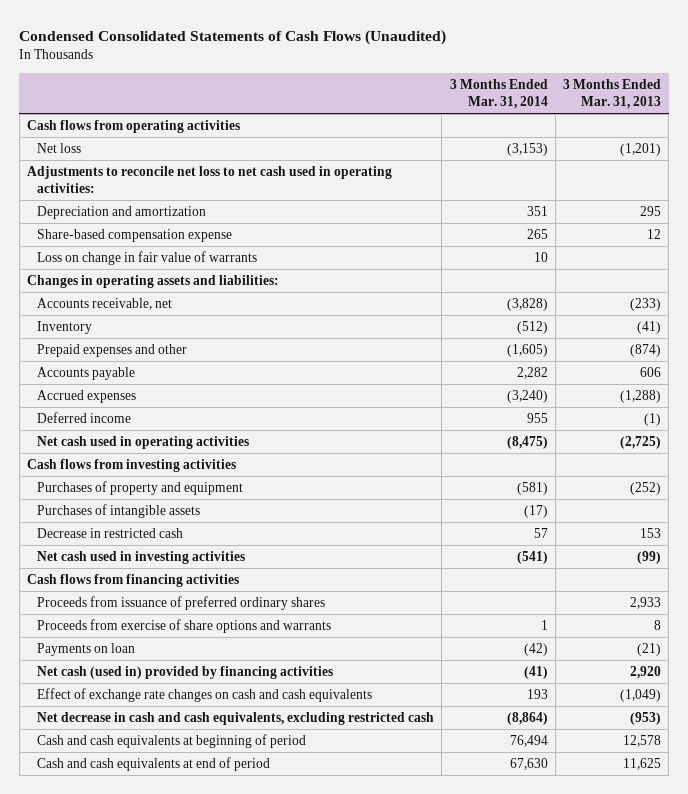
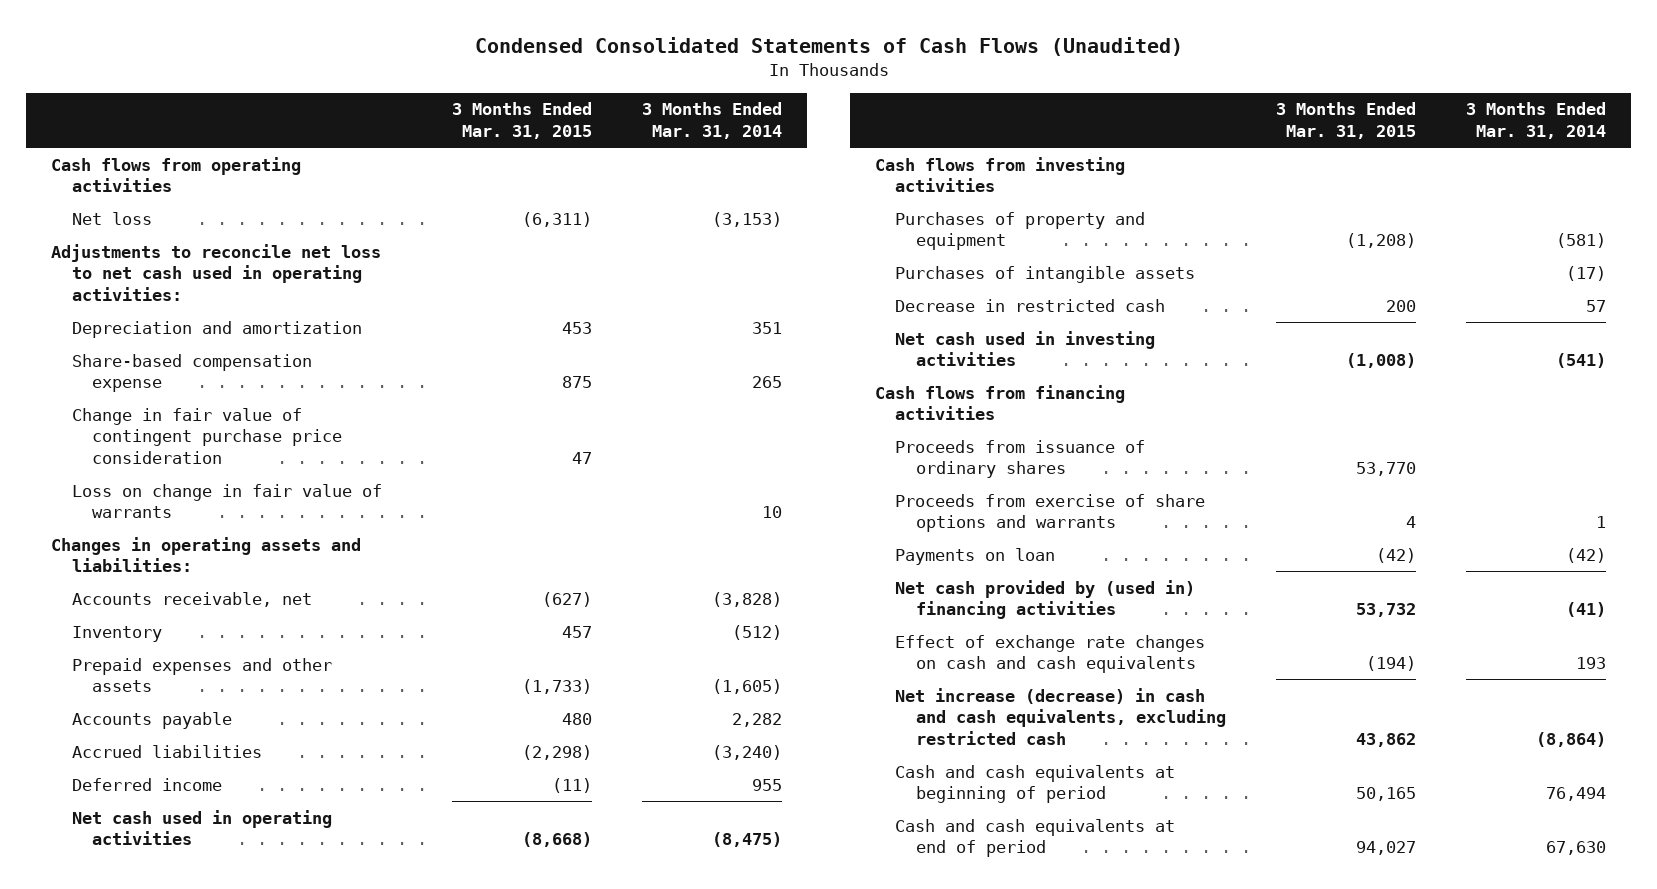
- | 3 Months Ended Mar. 31, 2014 | 3 Months Ended Mar. 31, 2013
+ | 3 Months Ended Mar. 31, 2015 | 3 Months Ended Mar. 31, 2014
+ Change in fair value of contingent purchase price consideration | 47 |
- Prepaid expenses and other | (1,605) | (874)
+ Prepaid expenses and other assets | (1,733) | (1,605)
- Accrued expenses | (3,240) | (1,288)
+ Accrued liabilities | (2,298) | (3,240)
- Proceeds from issuance of preferred ordinary shares | | 2,933
+ Proceeds from issuance of ordinary shares | 53,770 |
- Net cash (used in) provided by financing activities | (41) | 2,920
+ Net cash provided by (used in) financing activities | 53,732 | (41)
- Net decrease in cash and cash equivalents, excluding restricted cash | (8,864) | (953)
+ Net increase (decrease) in cash and cash equivalents, excluding restricted cash | 43,862 | (8,864)

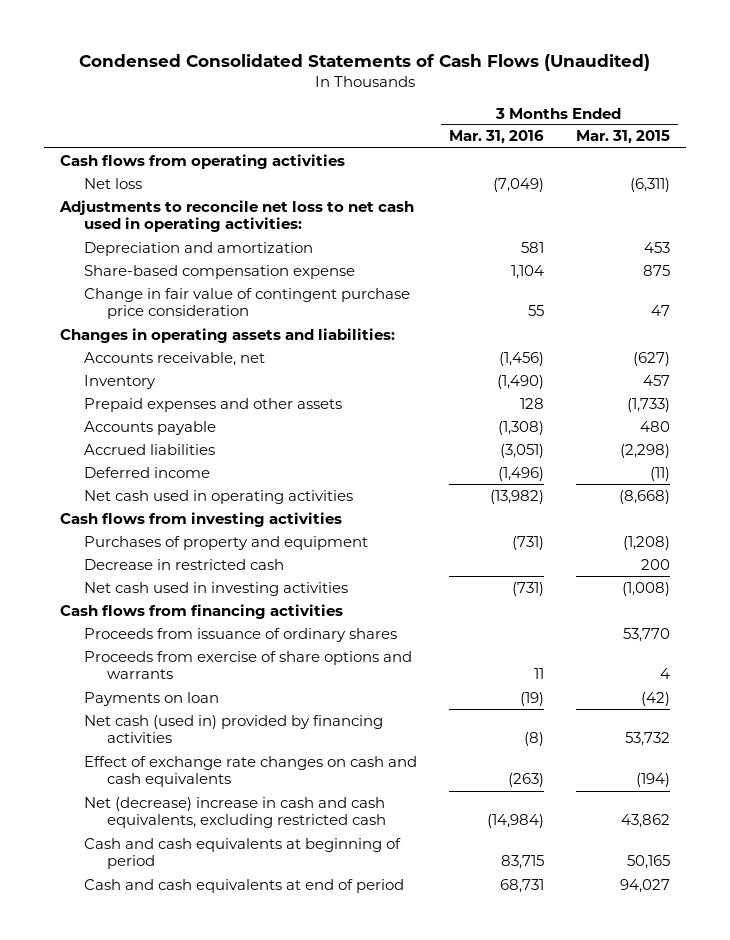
- | 3 Months Ended Mar. 31, 2015 | 3 Months Ended Mar. 31, 2014
+ | 3 Months Ended Mar. 31, 2016 | 3 Months Ended Mar. 31, 2015
- Loss on change in fair value of warrants | | 10
- Purchases of intangible assets | | (17)
- Net cash provided by (used in) financing activities | 53,732 | (41)
+ Net cash (used in) provided by financing activities | (8) | 53,732
- Net increase (decrease) in cash and cash equivalents, excluding restricted cash | 43,862 | (8,864)
+ Net (decrease) increase in cash and cash equivalents, excluding restricted cash | (14,984) | 43,862

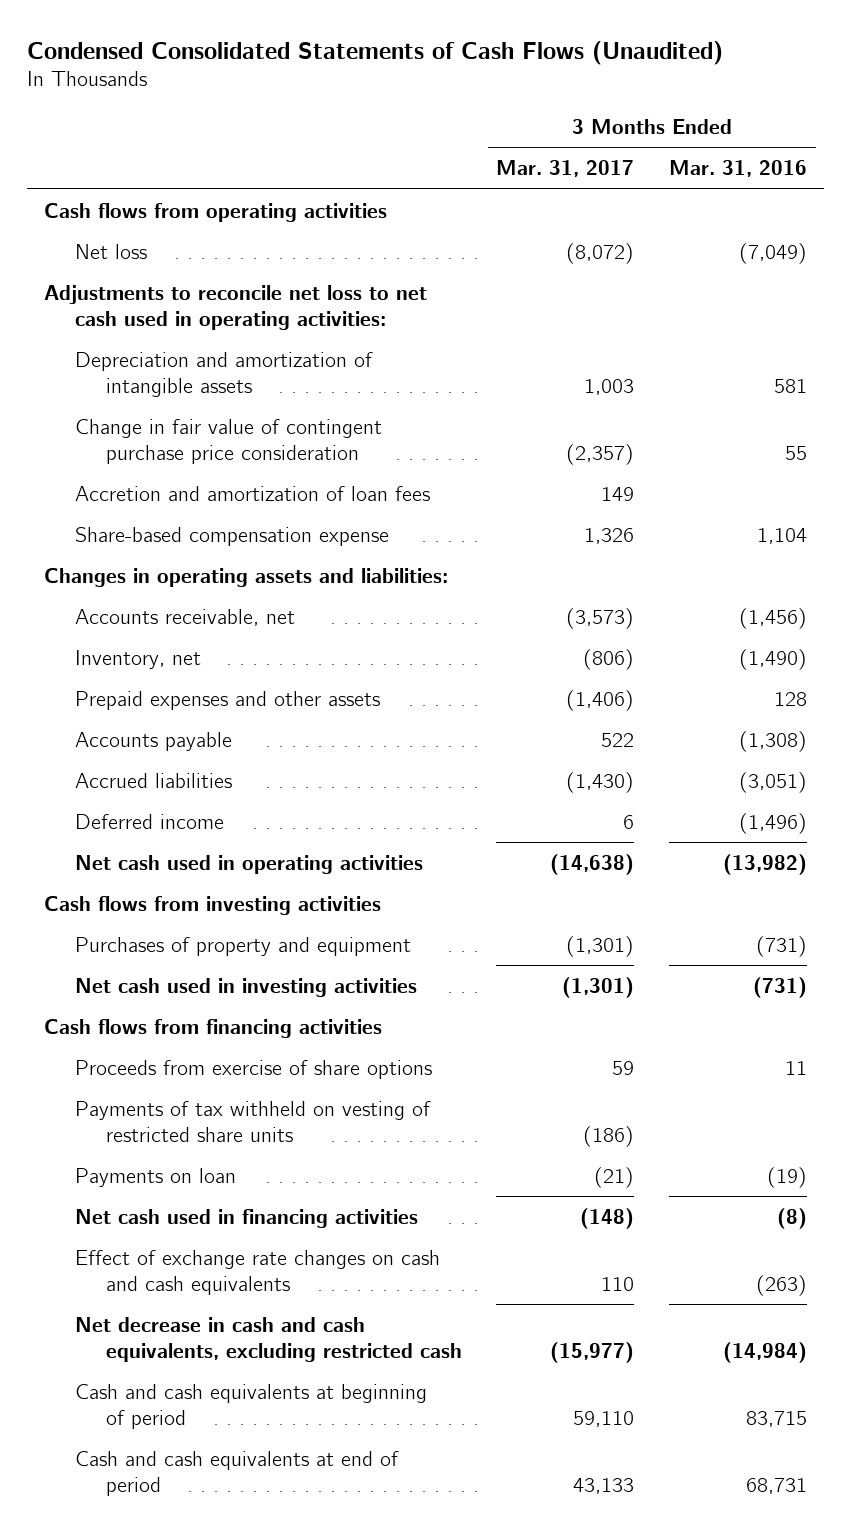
- | 3 Months Ended Mar. 31, 2016 | 3 Months Ended Mar. 31, 2015
+ | 3 Months Ended Mar. 31, 2017 | 3 Months Ended Mar. 31, 2016
- Depreciation and amortization | 581 | 453
+ Depreciation and amortization of intangible assets | 1,003 | 581
+ Accretion and amortization of loan fees | 149 |
moved down: Share-based compensation expense | 1,326 | 1,104
- Inventory | (1,490) | 457
+ Inventory, net | (806) | (1,490)
- Decrease in restricted cash | | 200
- Proceeds from issuance of ordinary shares | | 53,770
- Proceeds from exercise of share options and warrants | 11 | 4
+ Proceeds from exercise of share options | 59 | 11
+ Payments of tax withheld on vesting of restricted share units | (186) |
- Net cash (used in) provided by financing activities | (8) | 53,732
+ Net cash used in financing activities | (148) | (8)
- Net (decrease) increase in cash and cash equivalents, excluding restricted cash | (14,984) | 43,862
+ Net decrease in cash and cash equivalents, excluding restricted cash | (15,977) | (14,984)

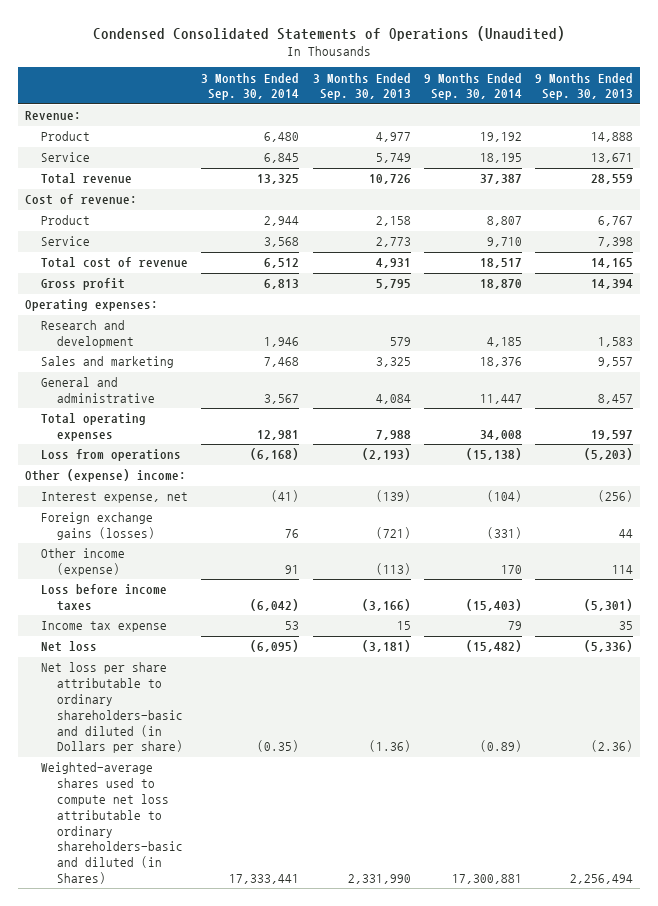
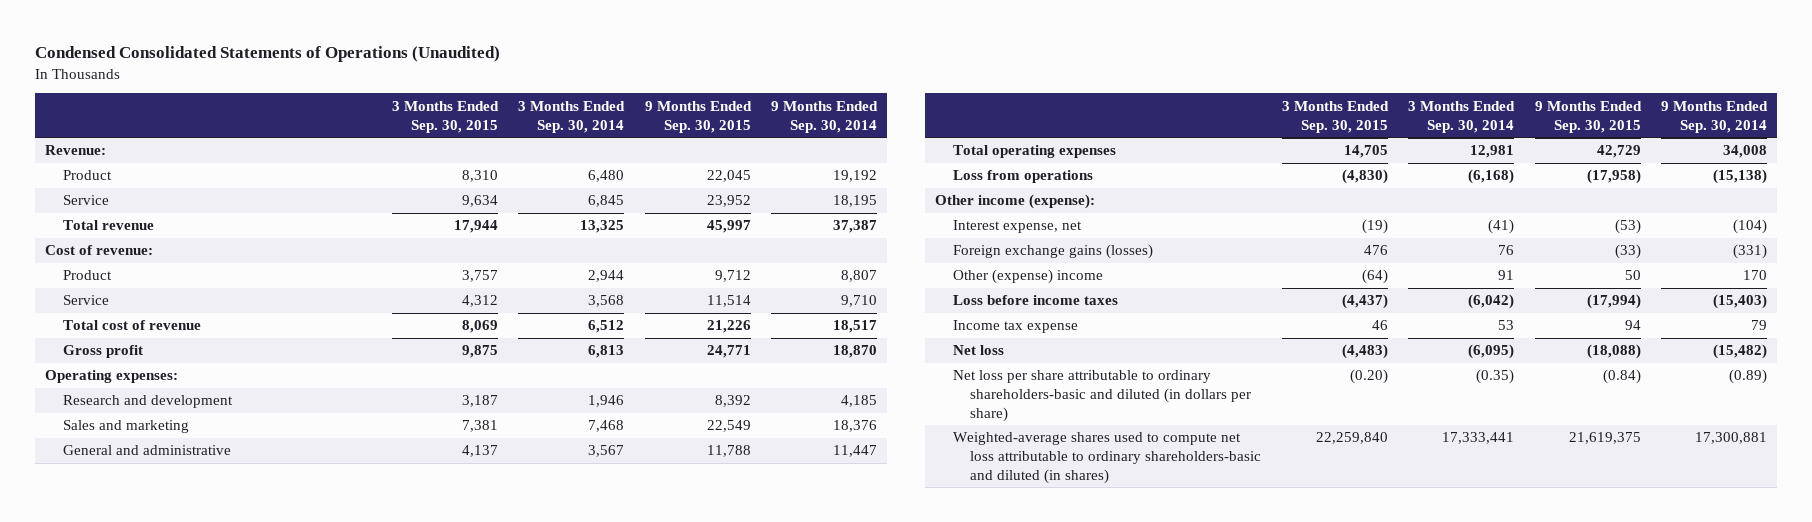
- | 3 Months Ended Sep. 30, 2014 | 3 Months Ended Sep. 30, 2013 | 9 Months Ended Sep. 30, 2014 | 9 Months Ended Sep. 30, 2013
+ | 3 Months Ended Sep. 30, 2015 | 3 Months Ended Sep. 30, 2014 | 9 Months Ended Sep. 30, 2015 | 9 Months Ended Sep. 30, 2014
- Other (expense) income:
+ Other income (expense):
- Other income (expense) | 91 | (113) | 170 | 114
+ Other (expense) income | (64) | 91 | 50 | 170
- Net loss per share attributable to ordinary shareholders-basic and diluted (in Dollars per share) | (0.35) | (1.36) | (0.89) | (2.36)
- Weighted-average shares used to compute net loss attributable to ordinary shareholders-basic and diluted (in Shares) | 17,333,441 | 2,331,990 | 17,300,881 | 2,256,494
+ Net loss per share attributable to ordinary shareholders-basic and diluted (in dollars per share) | (0.20) | (0.35) | (0.84) | (0.89)
+ Weighted-average shares used to compute net loss attributable to ordinary shareholders-basic and diluted (in shares) | 22,259,840 | 17,333,441 | 21,619,375 | 17,300,881

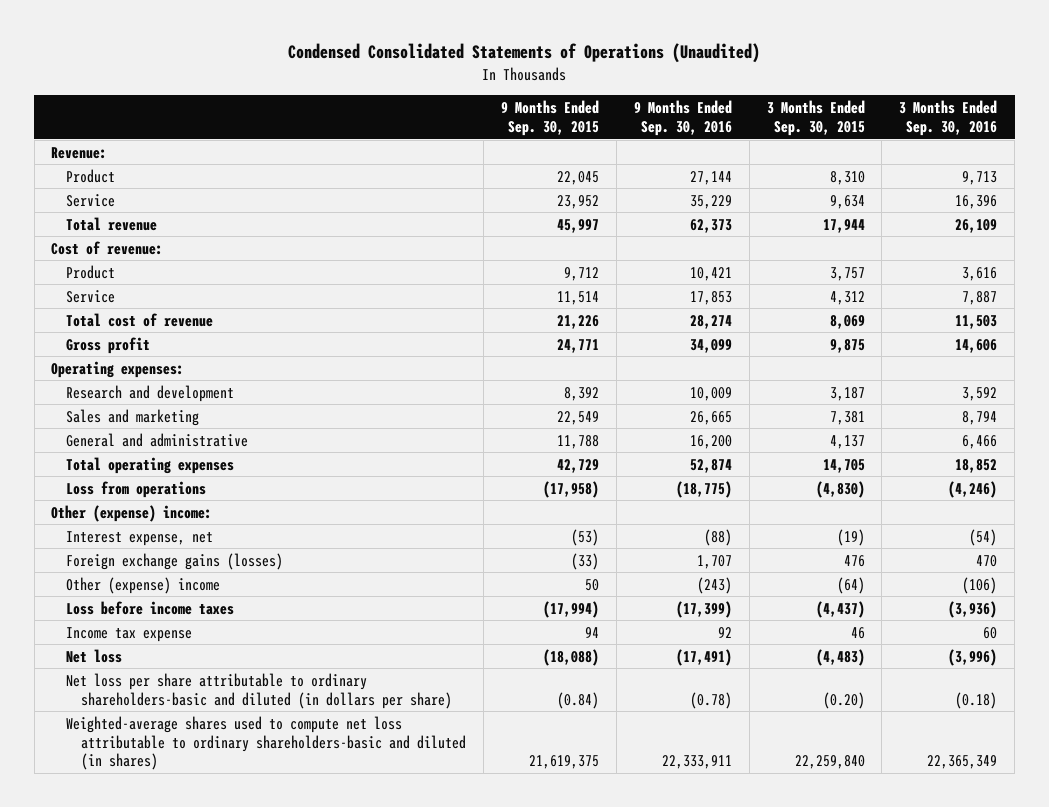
- | 3 Months Ended Sep. 30, 2015 | 3 Months Ended Sep. 30, 2014 | 9 Months Ended Sep. 30, 2015 | 9 Months Ended Sep. 30, 2014
+ | 9 Months Ended Sep. 30, 2015 | 9 Months Ended Sep. 30, 2016 | 3 Months Ended Sep. 30, 2015 | 3 Months Ended Sep. 30, 2016
- Other income (expense):
+ Other (expense) income:

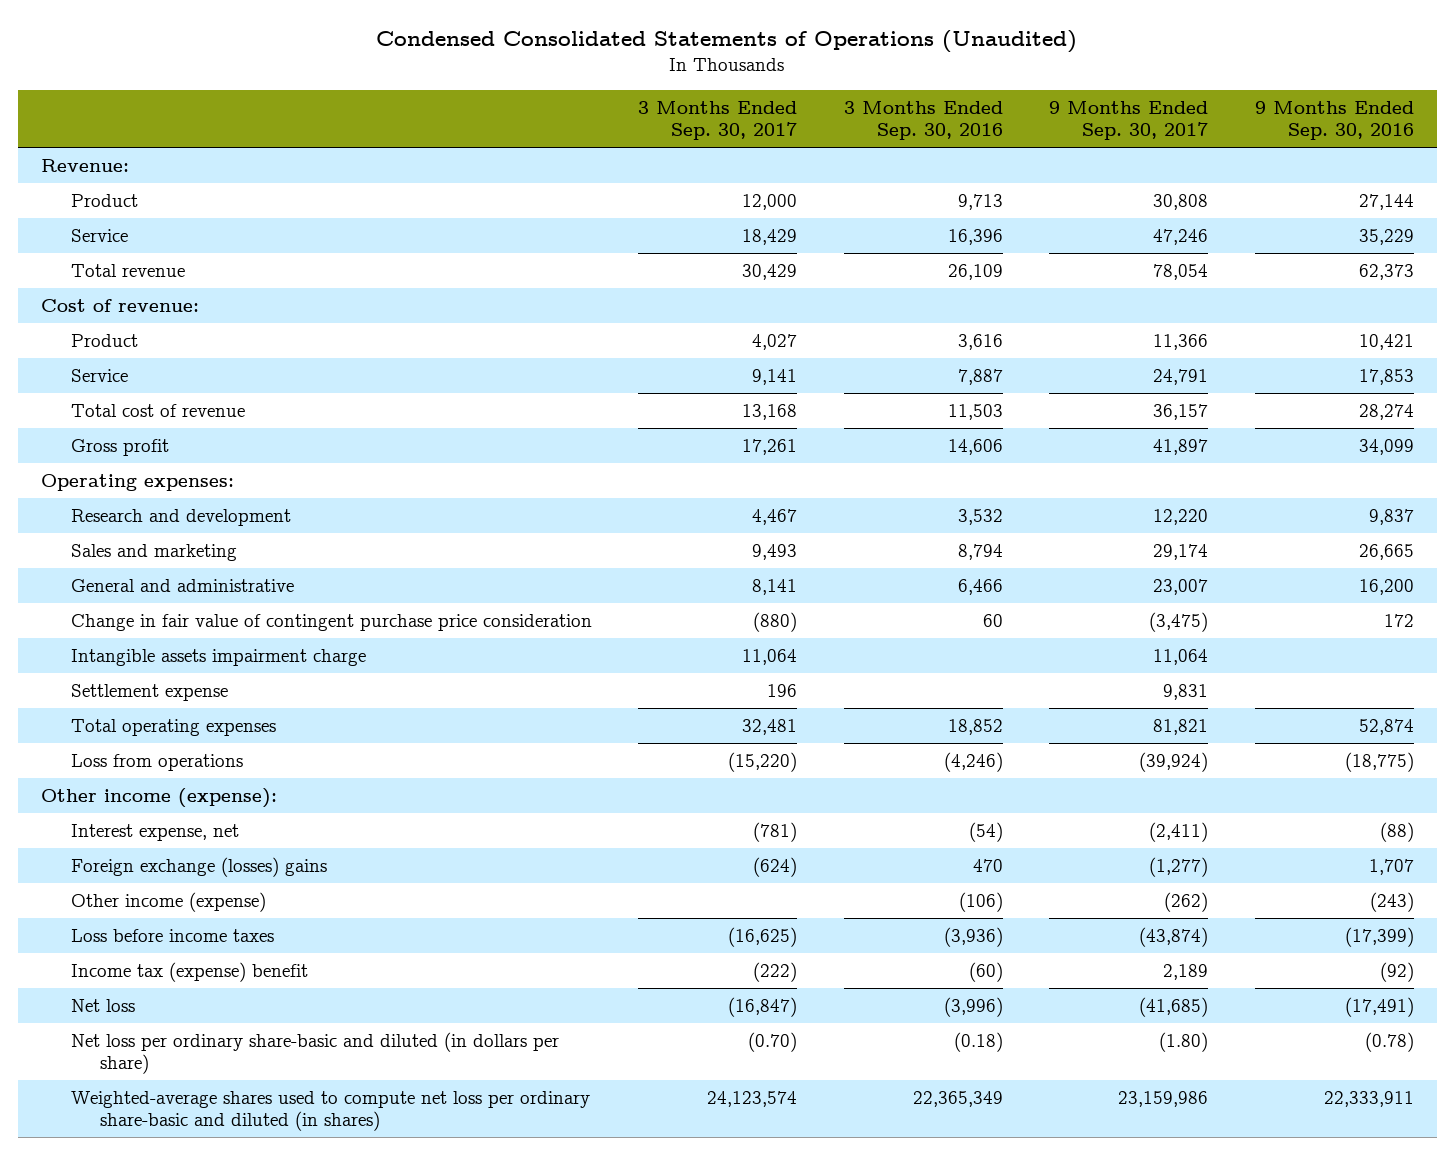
- | 9 Months Ended Sep. 30, 2015 | 9 Months Ended Sep. 30, 2016 | 3 Months Ended Sep. 30, 2015 | 3 Months Ended Sep. 30, 2016
+ | 3 Months Ended Sep. 30, 2017 | 3 Months Ended Sep. 30, 2016 | 9 Months Ended Sep. 30, 2017 | 9 Months Ended Sep. 30, 2016
- Research and development | 8,392 | 10,009 | 3,187 | 3,592
+ Research and development | 4,467 | 3,532 | 12,220 | 9,837
+ Change in fair value of contingent purchase price consideration | (880) | 60 | (3,475) | 172
+ Intangible assets impairment charge | 11,064 | | 11,064 |
+ Settlement expense | 196 | | 9,831 |
- Other (expense) income:
+ Other income (expense):
- Foreign exchange gains (losses) | (33) | 1,707 | 476 | 470
- Other (expense) income | 50 | (243) | (64) | (106)
+ Foreign exchange (losses) gains | (624) | 470 | (1,277) | 1,707
+ Other income (expense) | | (106) | (262) | (243)
- Income tax expense | 94 | 92 | 46 | 60
+ Income tax (expense) benefit | (222) | (60) | 2,189 | (92)
- Net loss per share attributable to ordinary shareholders-basic and diluted (in dollars per share) | (0.84) | (0.78) | (0.20) | (0.18)
- Weighted-average shares used to compute net loss attributable to ordinary shareholders-basic and diluted (in shares) | 21,619,375 | 22,333,911 | 22,259,840 | 22,365,349
+ Net loss per ordinary share-basic and diluted (in dollars per share) | (0.70) | (0.18) | (1.80) | (0.78)
+ Weighted-average shares used to compute net loss per ordinary share-basic and diluted (in shares) | 24,123,574 | 22,365,349 | 23,159,986 | 22,333,911

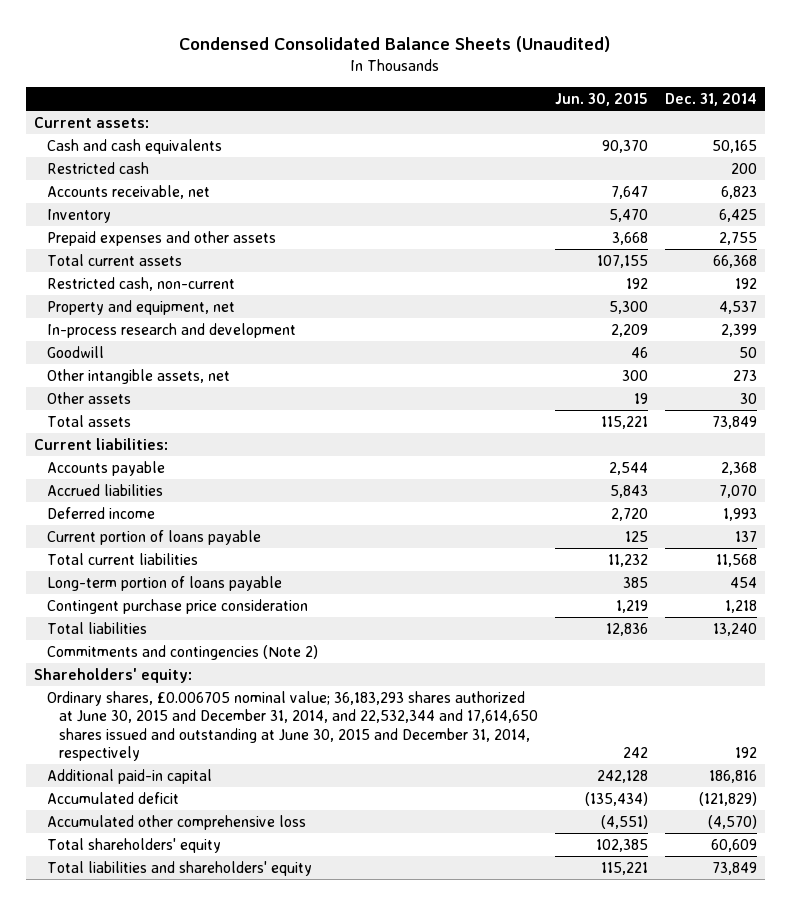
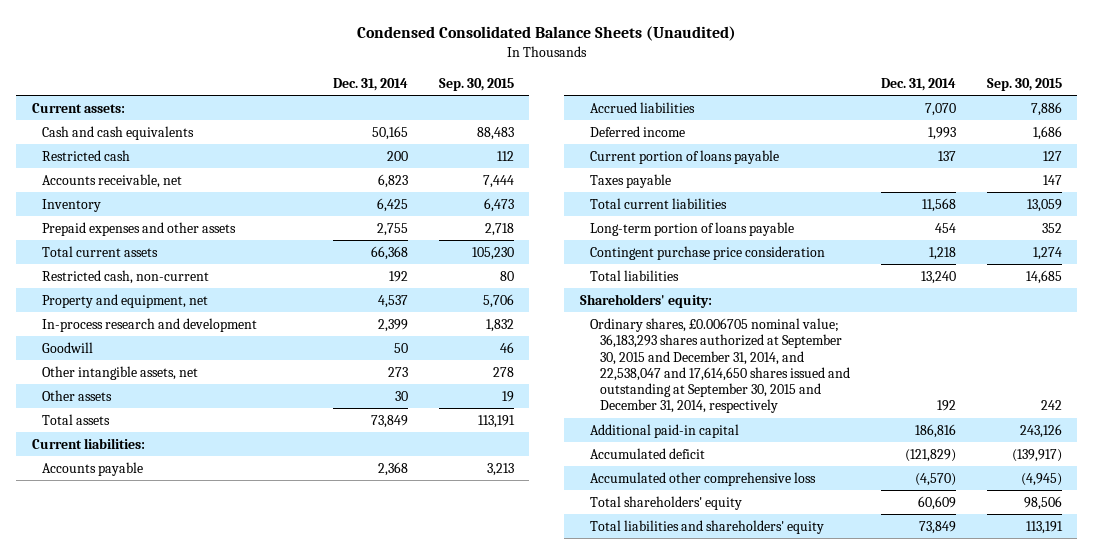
- | Jun. 30, 2015 | Dec. 31, 2014
+ | Dec. 31, 2014 | Sep. 30, 2015
+ Taxes payable | | 147
- Commitments and contingencies (Note 2)
- Ordinary shares, £0.006705 nominal value; 36,183,293 shares authorized at June 30, 2015 and December 31, 2014, and 22,532,344 and 17,614,650 shares issued and outstanding at June 30, 2015 and December 31, 2014, respectively | 242 | 192
+ Ordinary shares, £0.006705 nominal value; 36,183,293 shares authorized at September 30, 2015 and December 31, 2014, and 22,538,047 and 17,614,650 shares issued and outstanding at September 30, 2015 and December 31, 2014, respectively | 192 | 242

